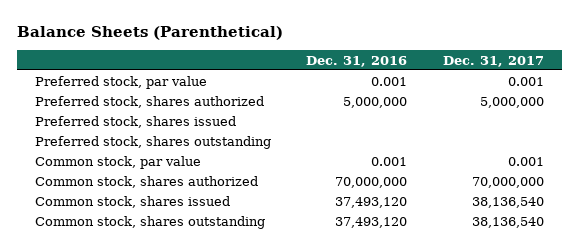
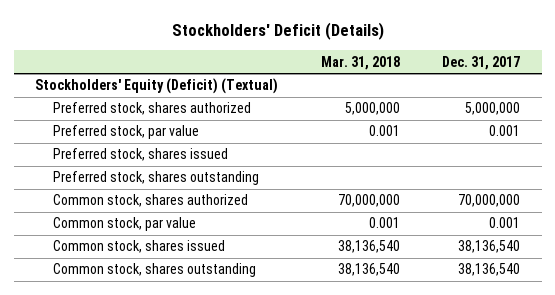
- Balance Sheets (Parenthetical)
+ Stockholders' Deficit (Details)
- | Dec. 31, 2016 | Dec. 31, 2017
+ | Mar. 31, 2018 | Dec. 31, 2017
+ Stockholders' Equity (Deficit) (Textual)
moved down: Preferred stock, par value | 0.001 | 0.001
moved down: Common stock, par value | 0.001 | 0.001

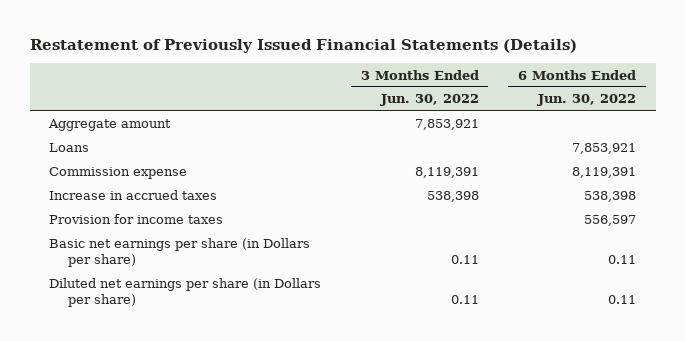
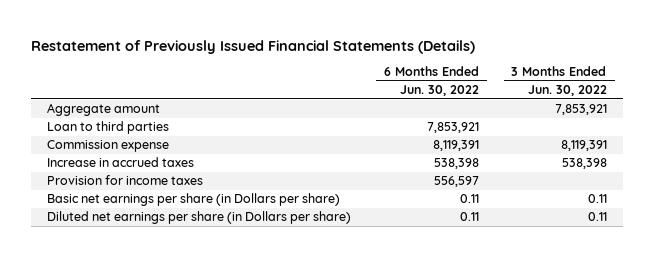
- | 3 Months Ended Jun. 30, 2022 | 6 Months Ended Jun. 30, 2022
+ | 6 Months Ended Jun. 30, 2022 | 3 Months Ended Jun. 30, 2022
- Loans | | 7,853,921
+ Loan to third parties | 7,853,921 |

